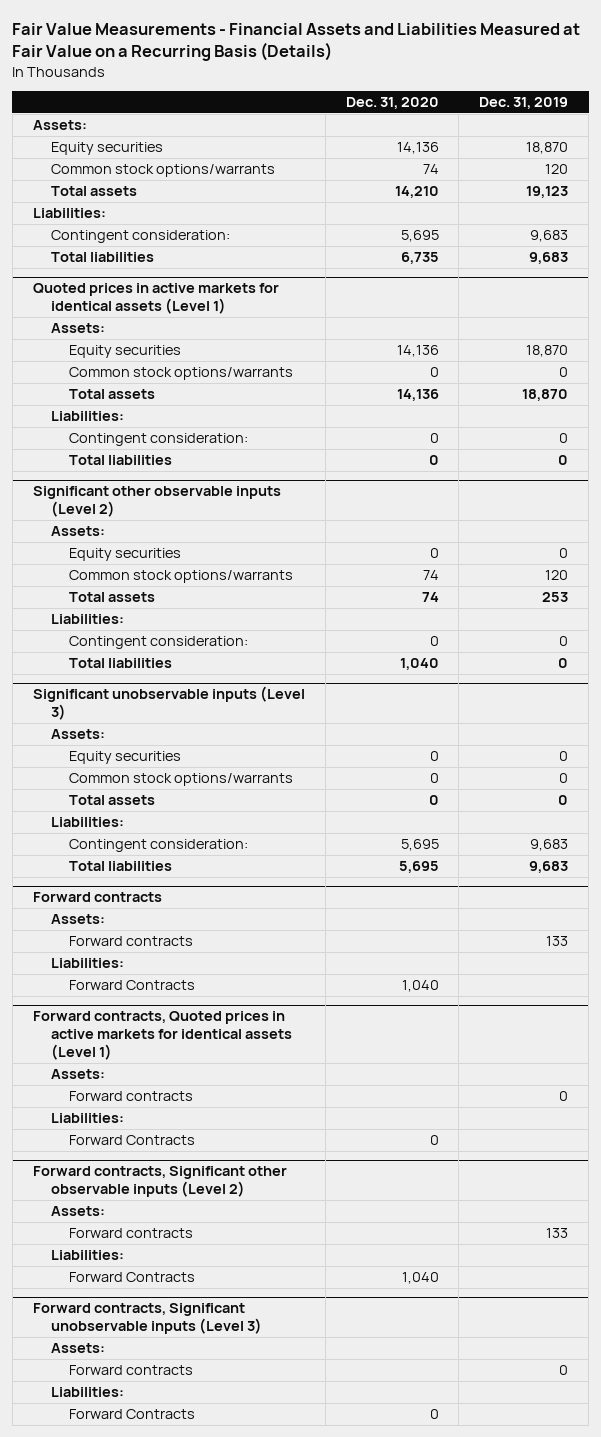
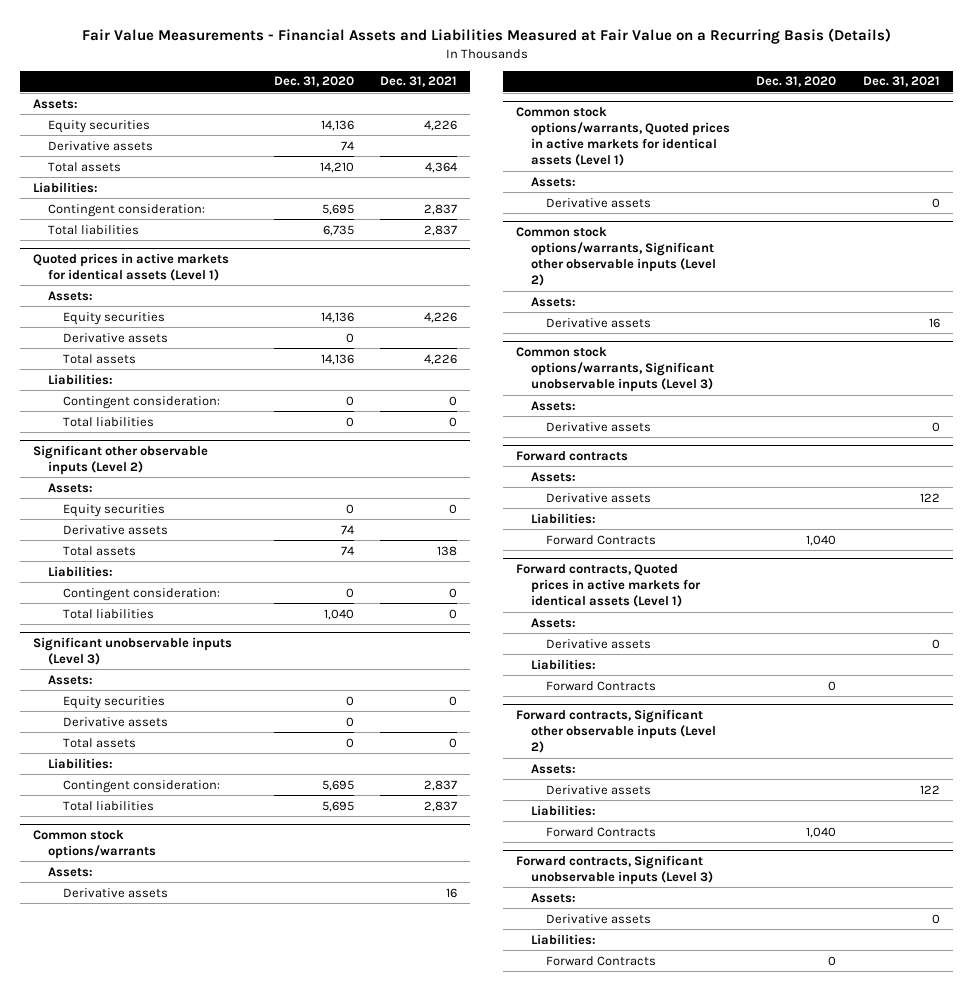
- | Dec. 31, 2020 | Dec. 31, 2019
+ | Dec. 31, 2020 | Dec. 31, 2021
- Common stock options/warrants | 74 | 120
+ Derivative assets | 74 |
@ Quoted prices in active markets for identical assets (Level 1)
- Common stock options/warrants | 0 | 0
+ Derivative assets | 0 |
@ Significant other observable inputs (Level 2)
- Common stock options/warrants | 74 | 120
+ Derivative assets | 74 |
@ Significant unobservable inputs (Level 3)
- Common stock options/warrants | 0 | 0
+ Derivative assets | 0 |
+ Common stock options/warrants
+ Assets:
+ Derivative assets | | 16
+ Common stock options/warrants, Quoted prices in active markets for identical assets (Level 1)
+ Assets:
+ Derivative assets | | 0
+ Common stock options/warrants, Significant other observable inputs (Level 2)
+ Assets:
+ Derivative assets | | 16
+ Common stock options/warrants, Significant unobservable inputs (Level 3)
+ Assets:
+ Derivative assets | | 0
@ Forward contracts
- Forward contracts | | 133
+ Derivative assets | | 122
@ Forward contracts, Quoted prices in active markets for identical assets (Level 1)
- Forward contracts | | 0
+ Derivative assets | | 0
@ Forward contracts, Significant other observable inputs (Level 2)
- Forward contracts | | 133
+ Derivative assets | | 122
@ Forward contracts, Significant unobservable inputs (Level 3)
- Forward contracts | | 0
+ Derivative assets | | 0

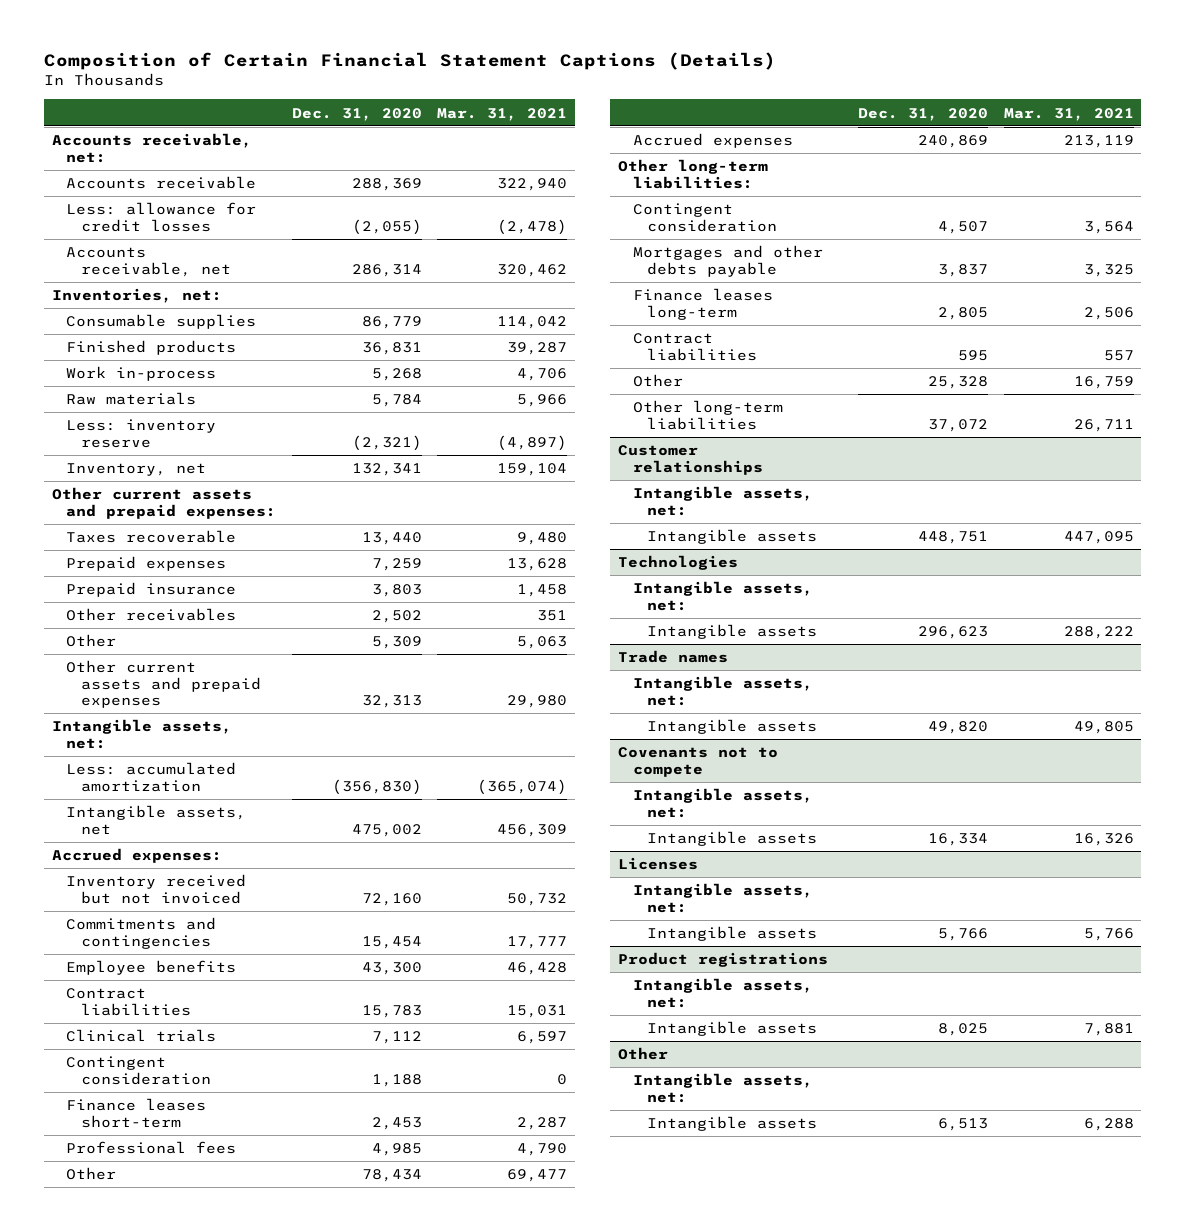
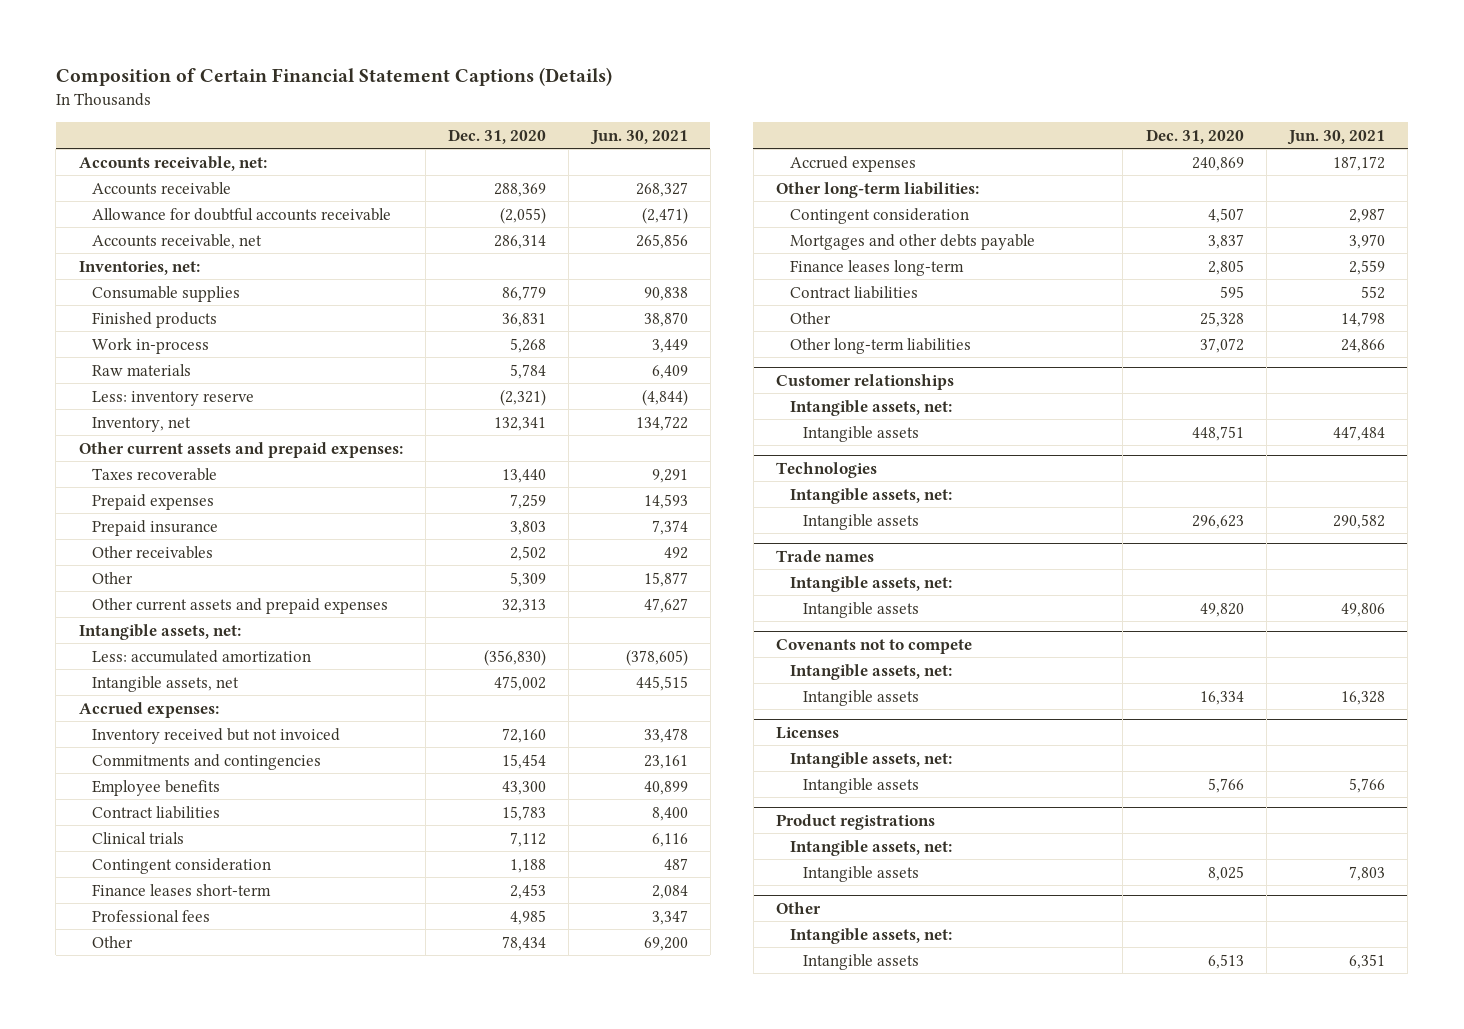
- | Dec. 31, 2020 | Mar. 31, 2021
+ | Dec. 31, 2020 | Jun. 30, 2021
- Less: allowance for credit losses | (2,055) | (2,478)
+ Allowance for doubtful accounts receivable | (2,055) | (2,471)

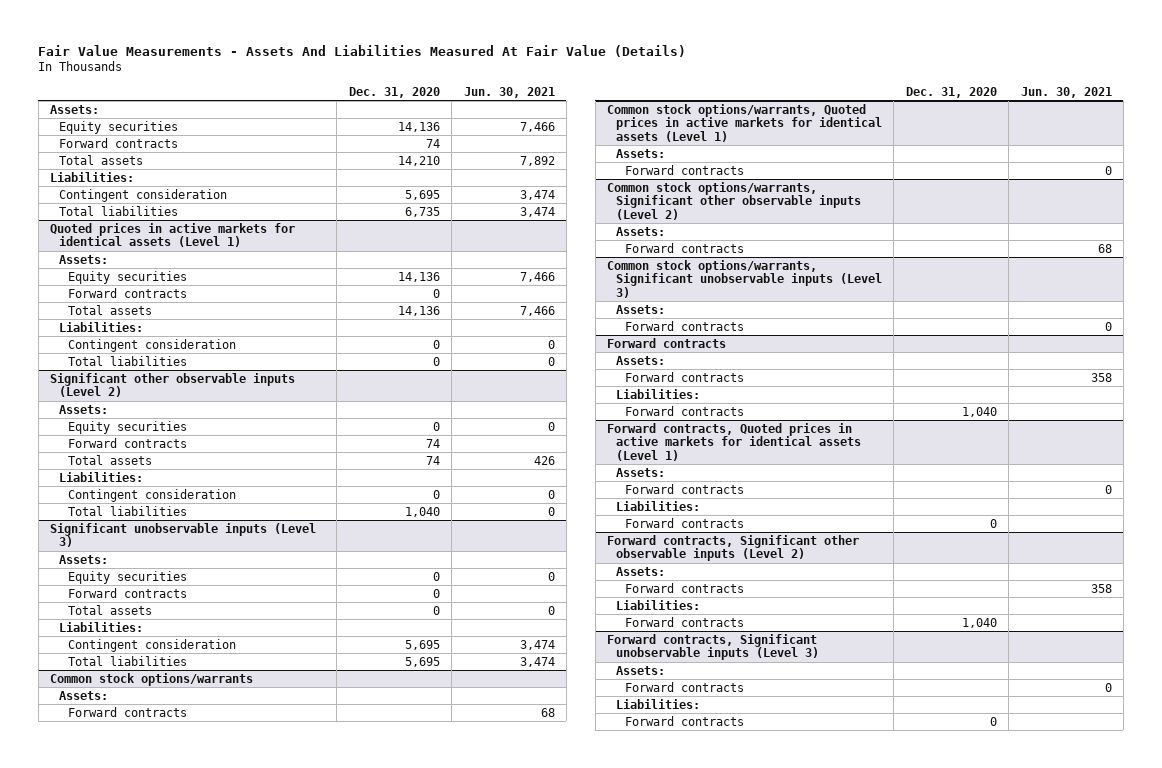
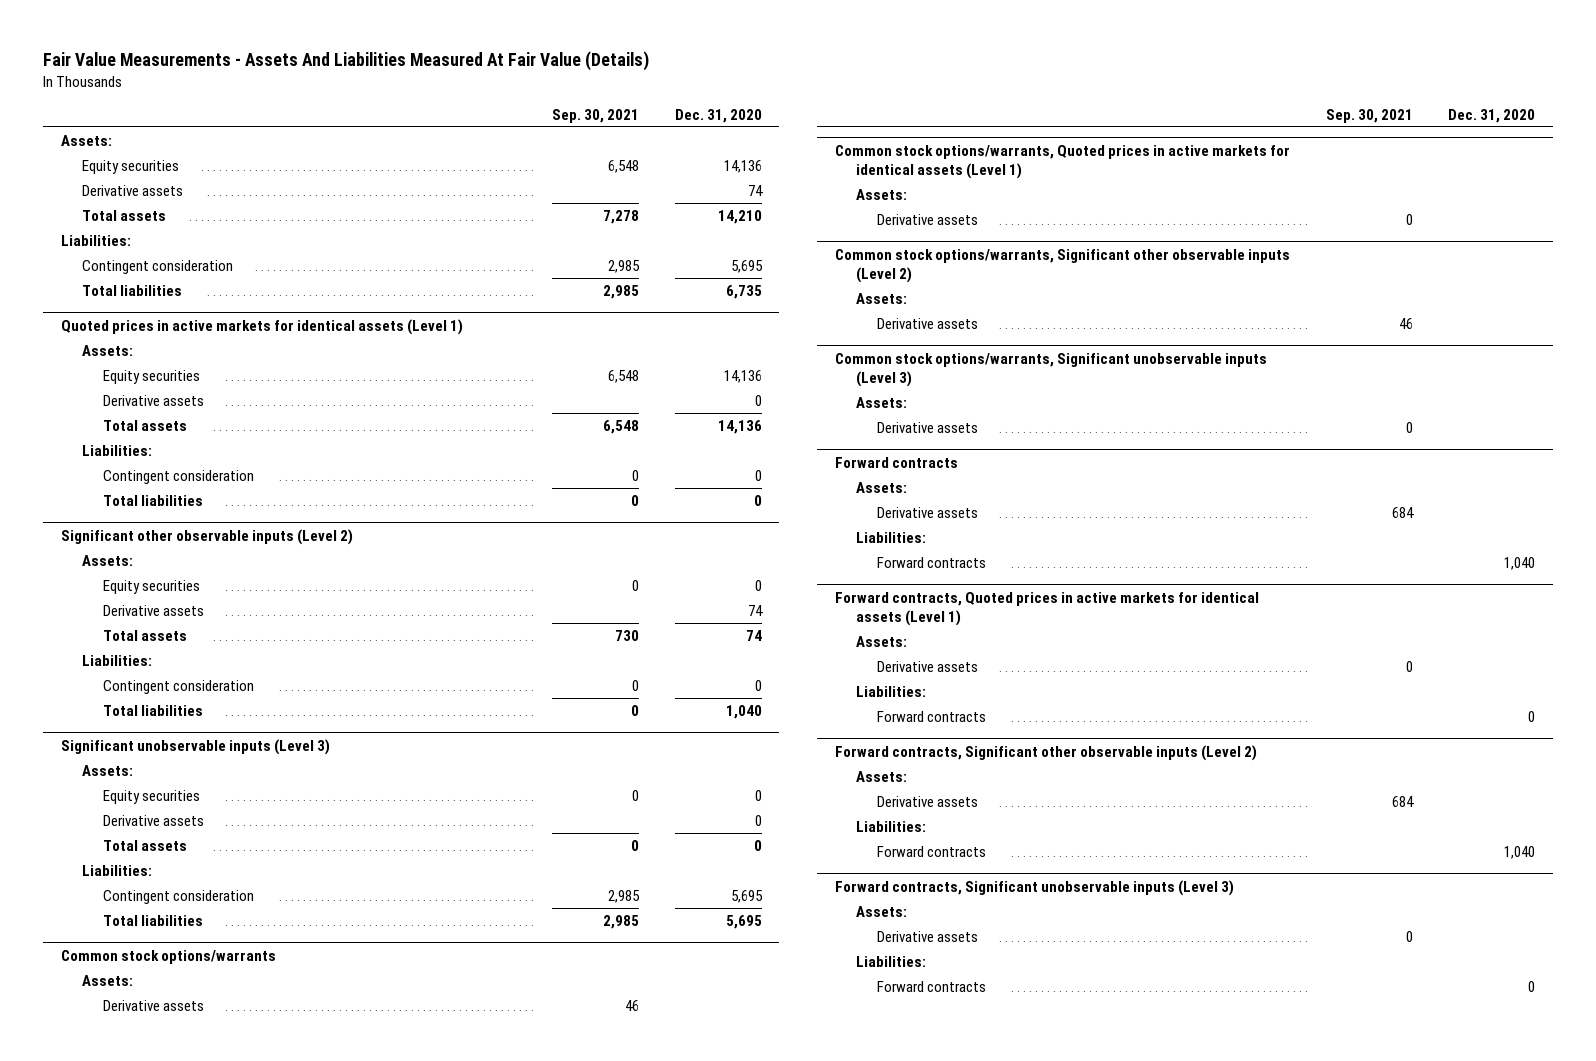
- | Dec. 31, 2020 | Jun. 30, 2021
+ | Sep. 30, 2021 | Dec. 31, 2020
- Forward contracts | 74 |
+ Derivative assets | | 74
@ Quoted prices in active markets for identical assets (Level 1)
- Forward contracts | 0 |
+ Derivative assets | | 0
@ Significant other observable inputs (Level 2)
- Forward contracts | 74 |
+ Derivative assets | | 74
@ Significant unobservable inputs (Level 3)
- Forward contracts | 0 |
+ Derivative assets | | 0
@ Common stock options/warrants
- Forward contracts | | 68
+ Derivative assets | 46 |
@ Common stock options/warrants, Quoted prices in active markets for identical assets (Level 1)
- Forward contracts | | 0
+ Derivative assets | 0 |
@ Common stock options/warrants, Significant other observable inputs (Level 2)
- Forward contracts | | 68
+ Derivative assets | 46 |
@ Common stock options/warrants, Significant unobservable inputs (Level 3)
- Forward contracts | | 0
+ Derivative assets | 0 |
@ Forward contracts
- Forward contracts | | 358
+ Derivative assets | 684 |
@ Forward contracts, Quoted prices in active markets for identical assets (Level 1)
- Forward contracts | | 0
+ Derivative assets | 0 |
@ Forward contracts, Significant other observable inputs (Level 2)
- Forward contracts | | 358
+ Derivative assets | 684 |
@ Forward contracts, Significant unobservable inputs (Level 3)
- Forward contracts | | 0
+ Derivative assets | 0 |

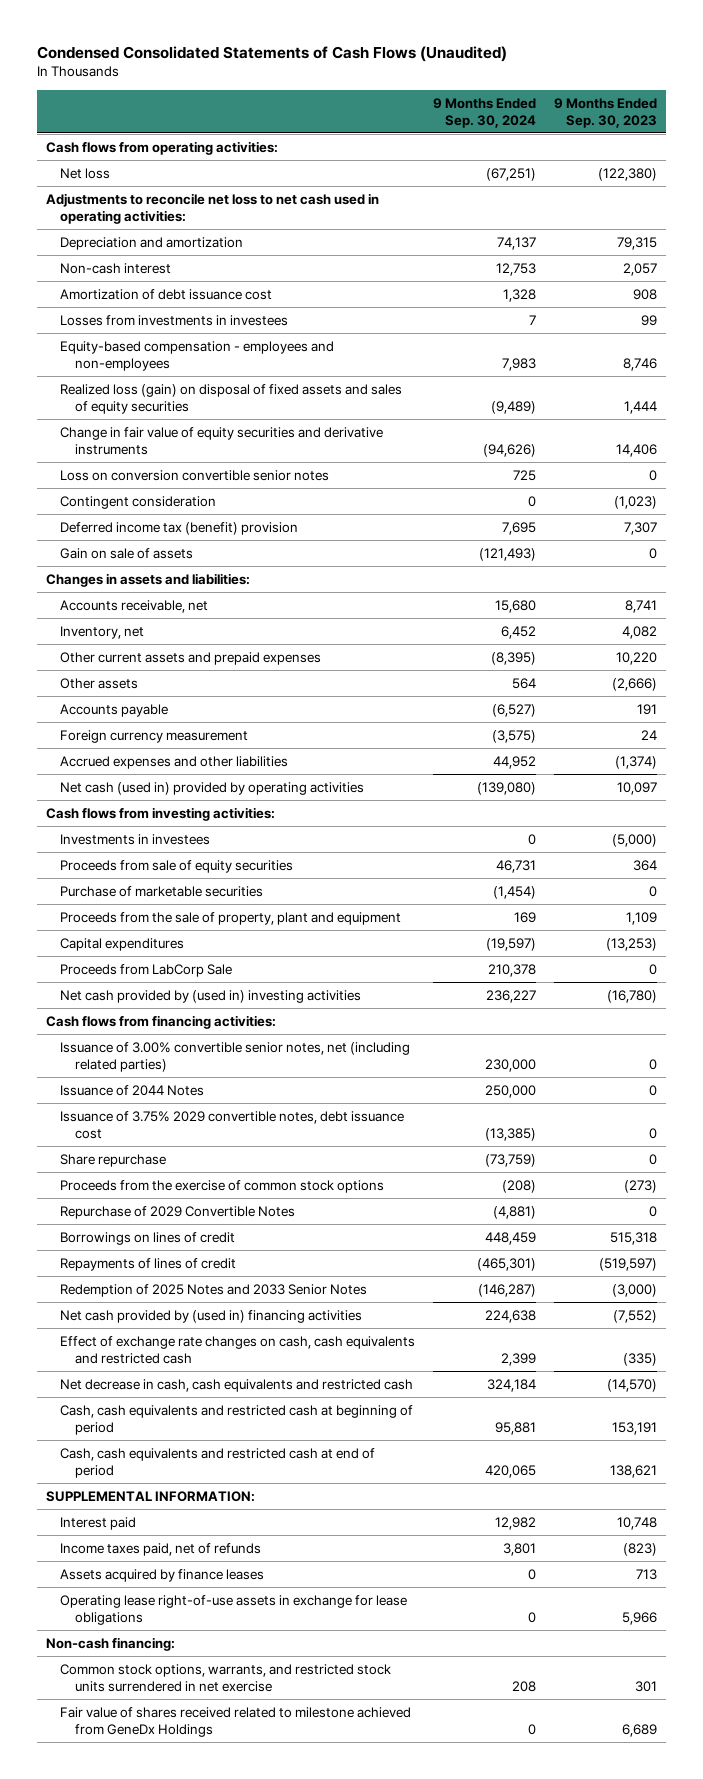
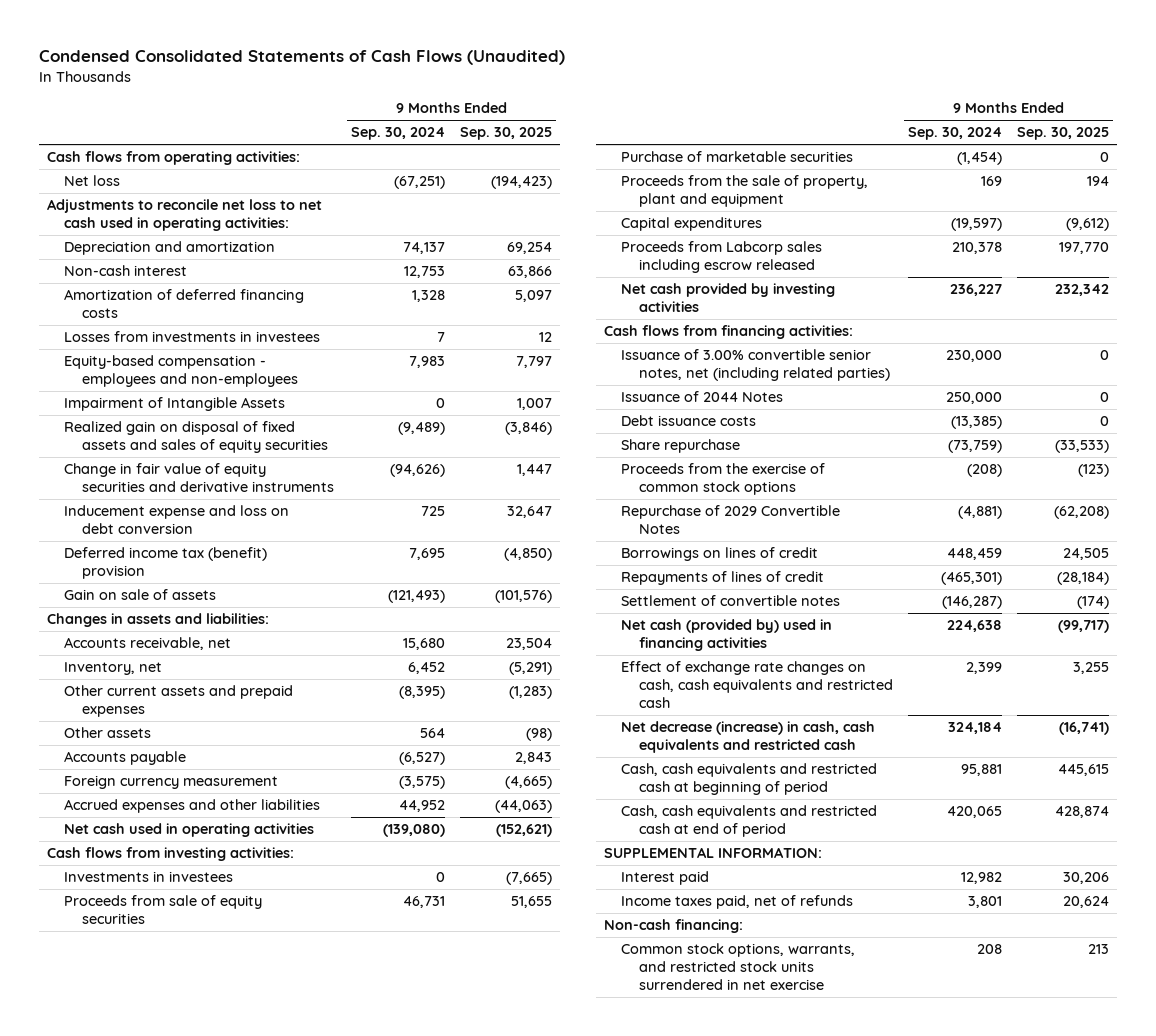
- | 9 Months Ended Sep. 30, 2024 | 9 Months Ended Sep. 30, 2023
+ | 9 Months Ended Sep. 30, 2024 | 9 Months Ended Sep. 30, 2025
- Amortization of debt issuance cost | 1,328 | 908
+ Amortization of deferred financing costs | 1,328 | 5,097
- Realized loss (gain) on disposal of fixed assets and sales of equity securities | (9,489) | 1,444
+ Impairment of Intangible Assets | 0 | 1,007
+ Realized gain on disposal of fixed assets and sales of equity securities | (9,489) | (3,846)
- Loss on conversion convertible senior notes | 725 | 0
- Contingent consideration | 0 | (1,023)
+ Inducement expense and loss on debt conversion | 725 | 32,647
- Net cash (used in) provided by operating activities | (139,080) | 10,097
+ Net cash used in operating activities | (139,080) | (152,621)
- Proceeds from LabCorp Sale | 210,378 | 0
- Net cash provided by (used in) investing activities | 236,227 | (16,780)
+ Proceeds from Labcorp sales including escrow released | 210,378 | 197,770
+ Net cash provided by investing activities | 236,227 | 232,342
- Issuance of 3.75% 2029 convertible notes, debt issuance cost | (13,385) | 0
+ Debt issuance costs | (13,385) | 0
- Redemption of 2025 Notes and 2033 Senior Notes | (146,287) | (3,000)
- Net cash provided by (used in) financing activities | 224,638 | (7,552)
+ Settlement of convertible notes | (146,287) | (174)
+ Net cash (provided by) used in financing activities | 224,638 | (99,717)
- Net decrease in cash, cash equivalents and restricted cash | 324,184 | (14,570)
+ Net decrease (increase) in cash, cash equivalents and restricted cash | 324,184 | (16,741)
- Assets acquired by finance leases | 0 | 713
- Operating lease right-of-use assets in exchange for lease obligations | 0 | 5,966
- Fair value of shares received related to milestone achieved from GeneDx Holdings | 0 | 6,689

